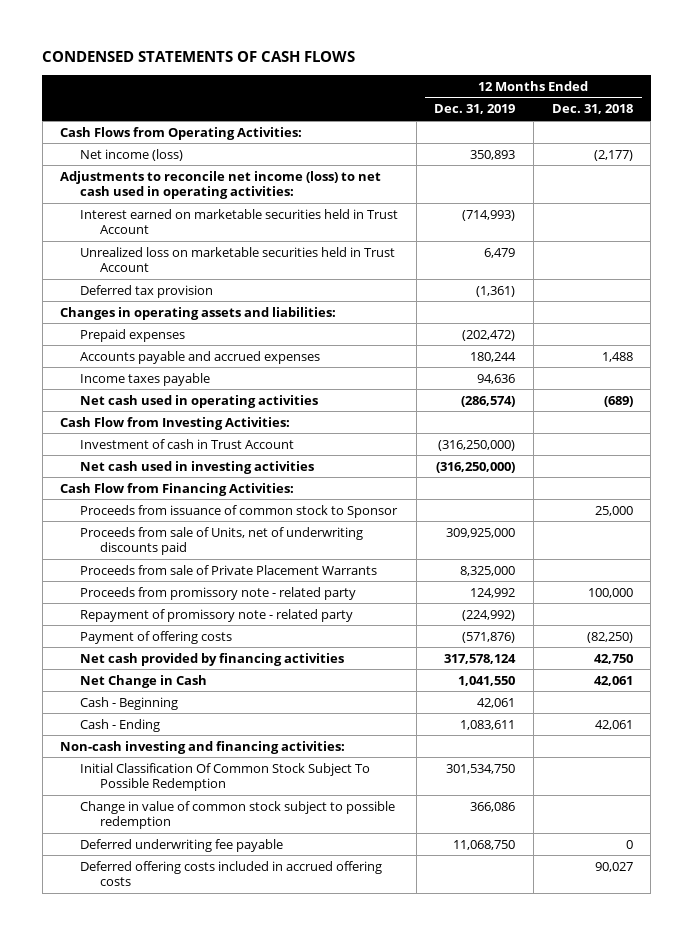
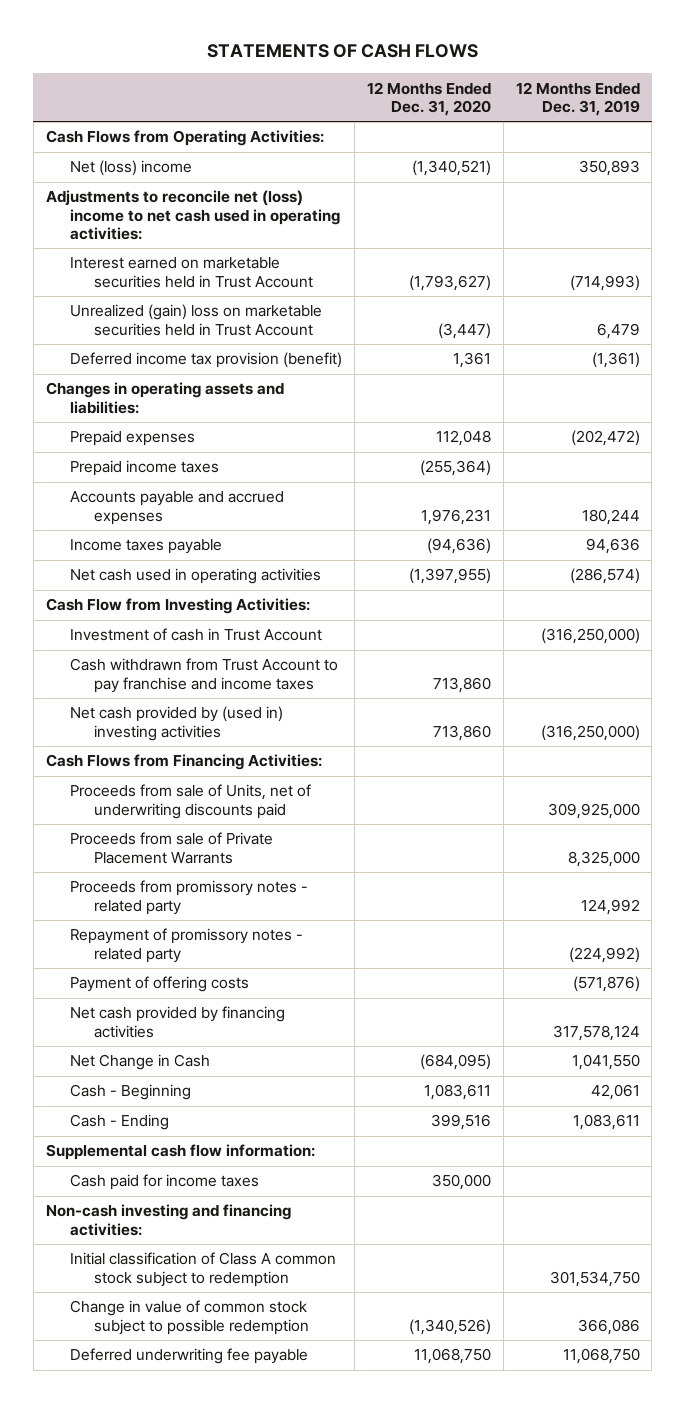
- CONDENSED STATEMENTS OF CASH FLOWS
+ STATEMENTS OF CASH FLOWS
- | 12 Months Ended Dec. 31, 2019 | 12 Months Ended Dec. 31, 2018
+ | 12 Months Ended Dec. 31, 2020 | 12 Months Ended Dec. 31, 2019
- Net income (loss) | 350,893 | (2,177)
- Adjustments to reconcile net income (loss) to net cash used in operating activities:
+ Net (loss) income | (1,340,521) | 350,893
+ Adjustments to reconcile net (loss) income to net cash used in operating activities:
- Unrealized loss on marketable securities held in Trust Account | 6,479 |
- Deferred tax provision | (1,361) |
+ Unrealized (gain) loss on marketable securities held in Trust Account | (3,447) | 6,479
+ Deferred income tax provision (benefit) | 1,361 | (1,361)
+ Prepaid income taxes | (255,364) |
- Net cash used in investing activities | (316,250,000) |
- Cash Flow from Financing Activities:
- Proceeds from issuance of common stock to Sponsor | | 25,000
+ Cash withdrawn from Trust Account to pay franchise and income taxes | 713,860 |
+ Net cash provided by (used in) investing activities | 713,860 | (316,250,000)
+ Cash Flows from Financing Activities:
- Proceeds from promissory note - related party | 124,992 | 100,000
- Repayment of promissory note - related party | (224,992) |
+ Proceeds from promissory notes - related party | | 124,992
+ Repayment of promissory notes - related party | | (224,992)
+ Supplemental cash flow information:
+ Cash paid for income taxes | 350,000 |
- Initial Classification Of Common Stock Subject To Possible Redemption | 301,534,750 |
+ Initial classification of Class A common stock subject to redemption | | 301,534,750
- Deferred offering costs included in accrued offering costs | | 90,027

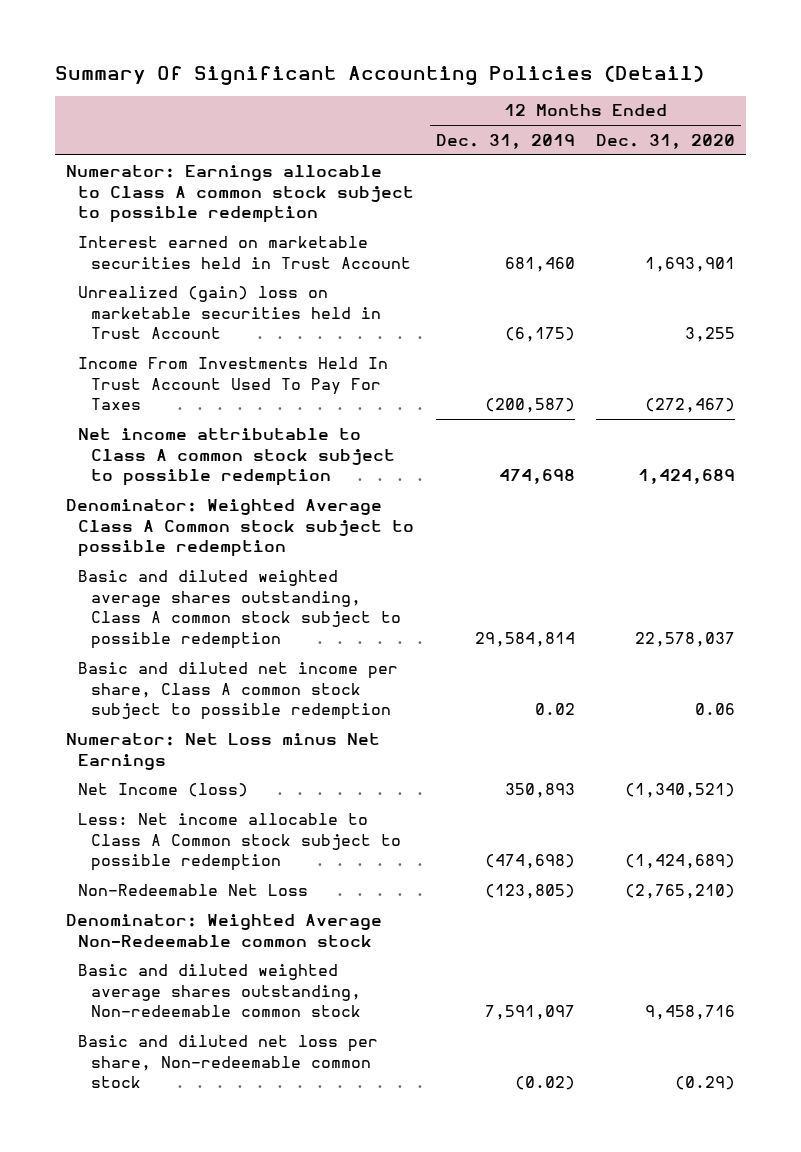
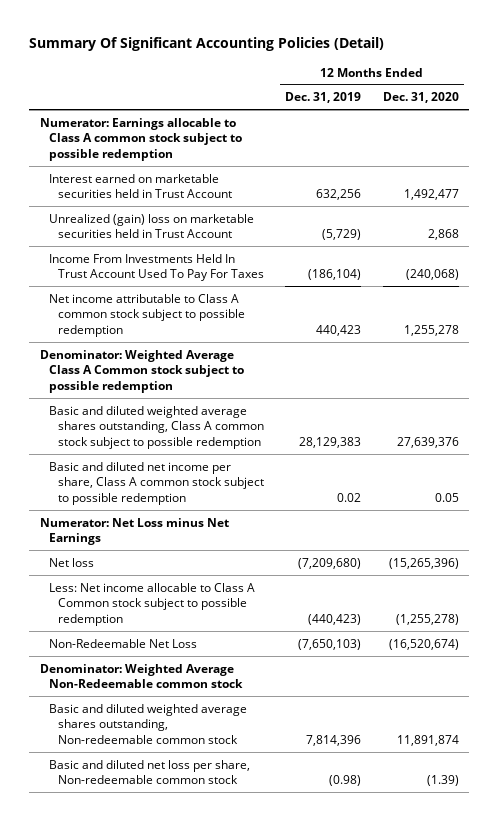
- Interest earned on marketable securities held in Trust Account | 681,460 | 1,693,901
- Unrealized (gain) loss on marketable securities held in Trust Account | (6,175) | 3,255
- Income From Investments Held In Trust Account Used To Pay For Taxes | (200,587) | (272,467)
- Net income attributable to Class A common stock subject to possible redemption | 474,698 | 1,424,689
+ Interest earned on marketable securities held in Trust Account | 632,256 | 1,492,477
+ Unrealized (gain) loss on marketable securities held in Trust Account | (5,729) | 2,868
+ Income From Investments Held In Trust Account Used To Pay For Taxes | (186,104) | (240,068)
+ Net income attributable to Class A common stock subject to possible redemption | 440,423 | 1,255,278
- Basic and diluted weighted average shares outstanding, Class A common stock subject to possible redemption | 29,584,814 | 22,578,037
- Basic and diluted net income per share, Class A common stock subject to possible redemption | 0.02 | 0.06
+ Basic and diluted weighted average shares outstanding, Class A common stock subject to possible redemption | 28,129,383 | 27,639,376
+ Basic and diluted net income per share, Class A common stock subject to possible redemption | 0.02 | 0.05
- Net Income (loss) | 350,893 | (1,340,521)
- Less: Net income allocable to Class A Common stock subject to possible redemption | (474,698) | (1,424,689)
- Non-Redeemable Net Loss | (123,805) | (2,765,210)
+ Net loss | (7,209,680) | (15,265,396)
+ Less: Net income allocable to Class A Common stock subject to possible redemption | (440,423) | (1,255,278)
+ Non-Redeemable Net Loss | (7,650,103) | (16,520,674)
- Basic and diluted weighted average shares outstanding, Non-redeemable common stock | 7,591,097 | 9,458,716
- Basic and diluted net loss per share, Non-redeemable common stock | (0.02) | (0.29)
+ Basic and diluted weighted average shares outstanding, Non-redeemable common stock | 7,814,396 | 11,891,874
+ Basic and diluted net loss per share, Non-redeemable common stock | (0.98) | (1.39)

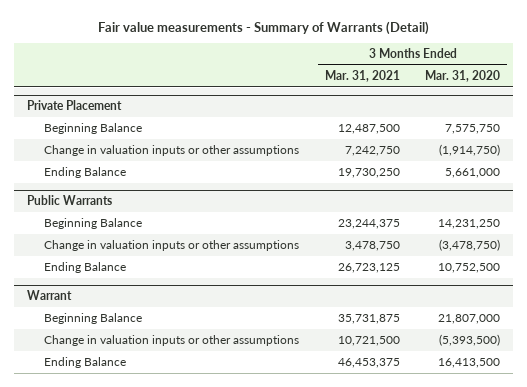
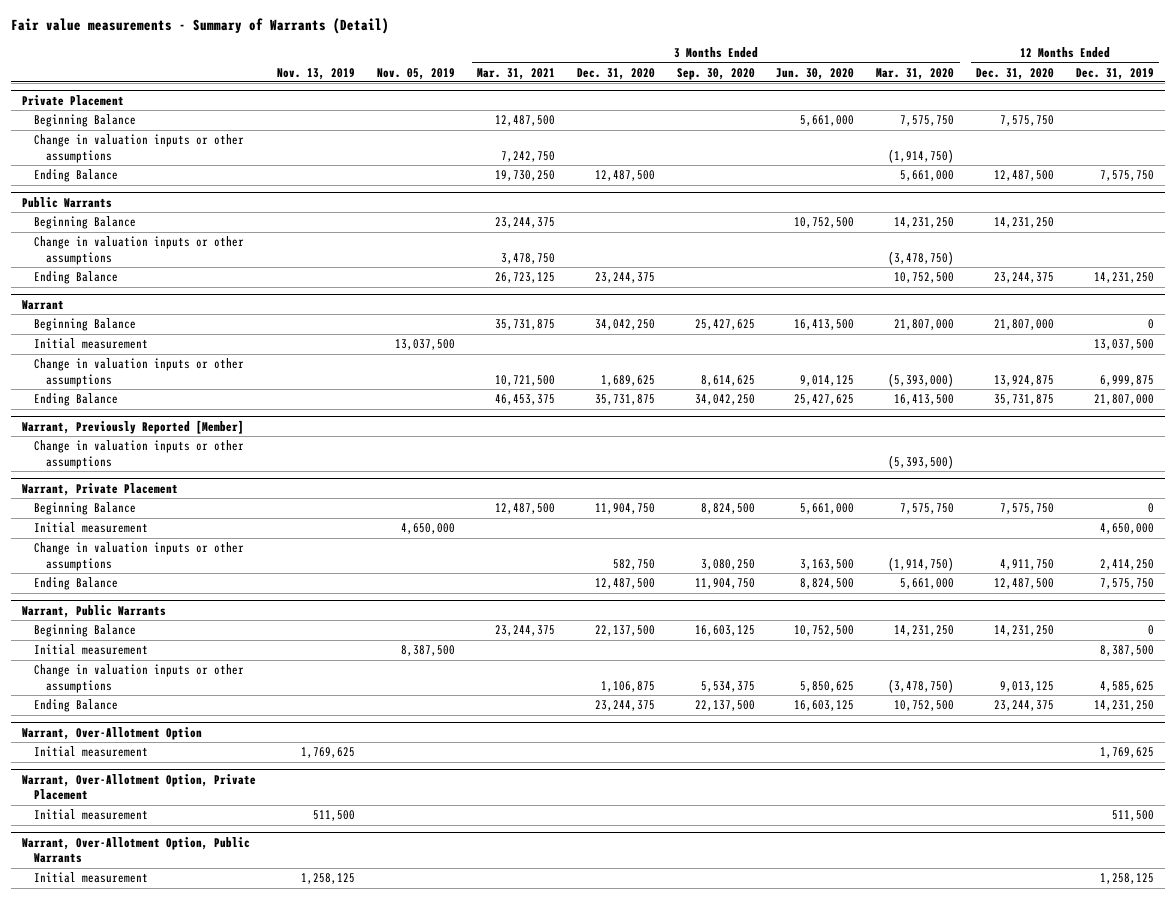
- | 3 Months Ended Mar. 31, 2021 | 3 Months Ended Mar. 31, 2020
+ | Nov. 13, 2019 | Nov. 05, 2019 | 3 Months Ended Mar. 31, 2021 | 3 Months Ended Dec. 31, 2020 | 3 Months Ended Sep. 30, 2020 | 3 Months Ended Jun. 30, 2020 | 3 Months Ended Mar. 31, 2020 | 12 Months Ended Dec. 31, 2020 | 12 Months Ended Dec. 31, 2019
@ Warrant
- Change in valuation inputs or other assumptions | 10,721,500 | (5,393,500)
+ Initial measurement | | 13,037,500 | | | | | | | 13,037,500
+ Change in valuation inputs or other assumptions | | | 10,721,500 | 1,689,625 | 8,614,625 | 9,014,125 | (5,393,000) | 13,924,875 | 6,999,875
+ Warrant, Previously Reported [Member]
+ Change in valuation inputs or other assumptions | | | | | | | (5,393,500) | |
+ Warrant, Private Placement
+ Beginning Balance | | | 12,487,500 | 11,904,750 | 8,824,500 | 5,661,000 | 7,575,750 | 7,575,750 | 0
+ Initial measurement | | 4,650,000 | | | | | | | 4,650,000
+ Change in valuation inputs or other assumptions | | | | 582,750 | 3,080,250 | 3,163,500 | (1,914,750) | 4,911,750 | 2,414,250
+ Ending Balance | | | | 12,487,500 | 11,904,750 | 8,824,500 | 5,661,000 | 12,487,500 | 7,575,750
+ Warrant, Public Warrants
+ Beginning Balance | | | 23,244,375 | 22,137,500 | 16,603,125 | 10,752,500 | 14,231,250 | 14,231,250 | 0
+ Initial measurement | | 8,387,500 | | | | | | | 8,387,500
+ Change in valuation inputs or other assumptions | | | | 1,106,875 | 5,534,375 | 5,850,625 | (3,478,750) | 9,013,125 | 4,585,625
+ Ending Balance | | | | 23,244,375 | 22,137,500 | 16,603,125 | 10,752,500 | 23,244,375 | 14,231,250
+ Warrant, Over-Allotment Option
+ Initial measurement | 1,769,625 | | | | | | | | 1,769,625
+ Warrant, Over-Allotment Option, Private Placement
+ Initial measurement | 511,500 | | | | | | | | 511,500
+ Warrant, Over-Allotment Option, Public Warrants
+ Initial measurement | 1,258,125 | | | | | | | | 1,258,125

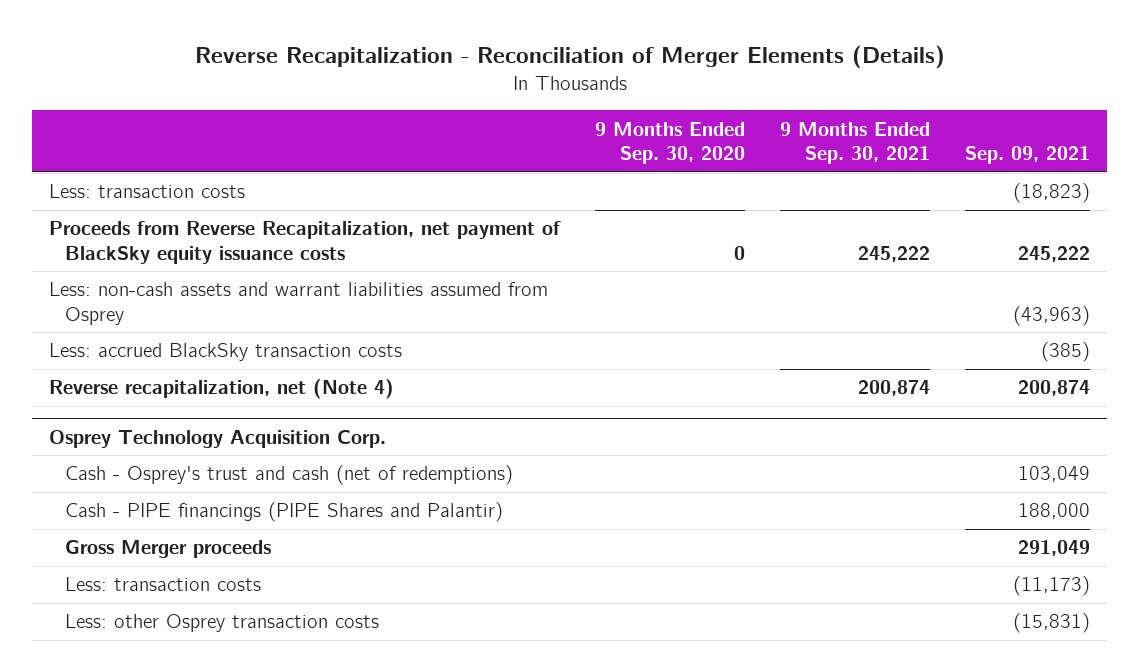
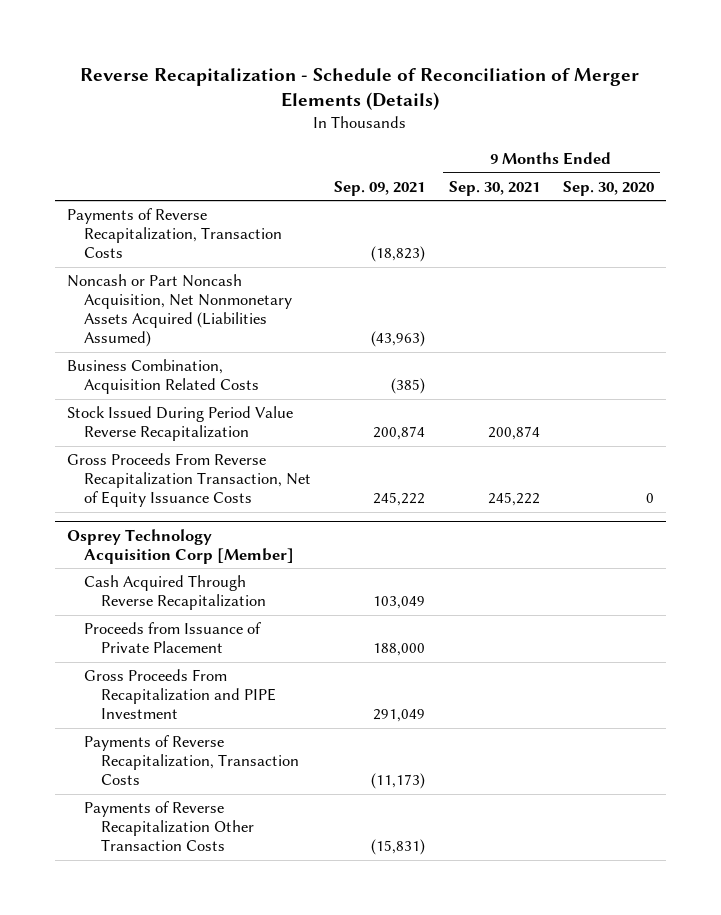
- Reverse Recapitalization - Reconciliation of Merger Elements (Details)
+ Reverse Recapitalization - Schedule of Reconciliation of Merger Elements (Details)
- | 9 Months Ended Sep. 30, 2020 | 9 Months Ended Sep. 30, 2021 | Sep. 09, 2021
+ | Sep. 09, 2021 | 9 Months Ended Sep. 30, 2021 | 9 Months Ended Sep. 30, 2020
- Less: transaction costs | | | (18,823)
- Proceeds from Reverse Recapitalization, net payment of BlackSky equity issuance costs | 0 | 245,222 | 245,222
- Less: non-cash assets and warrant liabilities assumed from Osprey | | | (43,963)
- Less: accrued BlackSky transaction costs | | | (385)
- Reverse recapitalization, net (Note 4) | | 200,874 | 200,874
- Osprey Technology Acquisition Corp.
- Cash - Osprey's trust and cash (net of redemptions) | | | 103,049
- Cash - PIPE financings (PIPE Shares and Palantir) | | | 188,000
- Gross Merger proceeds | | | 291,049
- Less: transaction costs | | | (11,173)
- Less: other Osprey transaction costs | | | (15,831)
+ Payments of Reverse Recapitalization, Transaction Costs | (18,823) | |
+ Noncash or Part Noncash Acquisition, Net Nonmonetary Assets Acquired (Liabilities Assumed) | (43,963) | |
+ Business Combination, Acquisition Related Costs | (385) | |
+ Stock Issued During Period Value Reverse Recapitalization | 200,874 | 200,874 |
+ Gross Proceeds From Reverse Recapitalization Transaction, Net of Equity Issuance Costs | 245,222 | 245,222 | 0
+ Osprey Technology Acquisition Corp [Member]
+ Cash Acquired Through Reverse Recapitalization | 103,049 | |
+ Proceeds from Issuance of Private Placement | 188,000 | |
+ Gross Proceeds From Recapitalization and PIPE Investment | 291,049 | |
+ Payments of Reverse Recapitalization, Transaction Costs | (11,173) | |
+ Payments of Reverse Recapitalization Other Transaction Costs | (15,831) | |

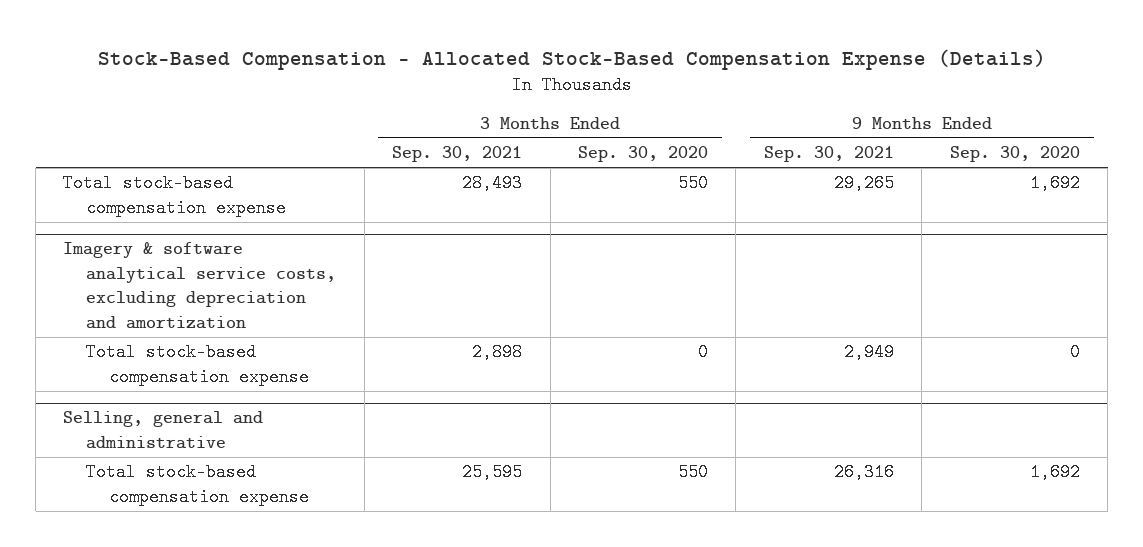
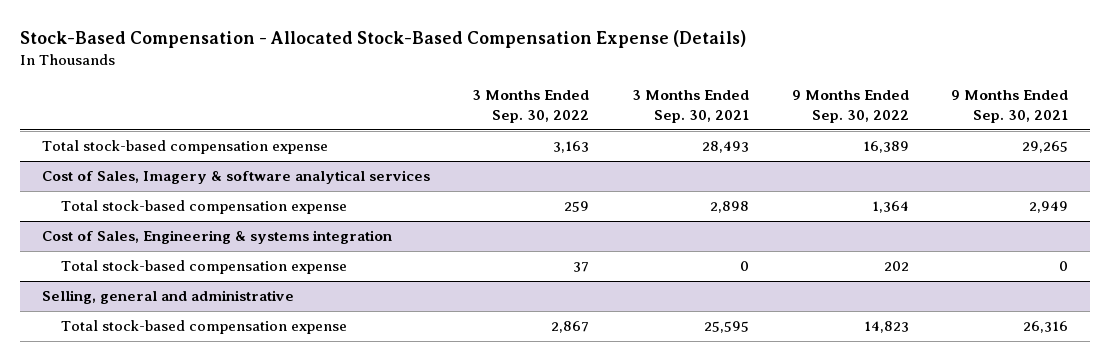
- | 3 Months Ended Sep. 30, 2021 | 3 Months Ended Sep. 30, 2020 | 9 Months Ended Sep. 30, 2021 | 9 Months Ended Sep. 30, 2020
+ | 3 Months Ended Sep. 30, 2022 | 3 Months Ended Sep. 30, 2021 | 9 Months Ended Sep. 30, 2022 | 9 Months Ended Sep. 30, 2021
- Imagery & software analytical service costs, excluding depreciation and amortization
+ Cost of Sales, Imagery & software analytical services
+ Cost of Sales, Engineering & systems integration
+ Total stock-based compensation expense | 37 | 0 | 202 | 0

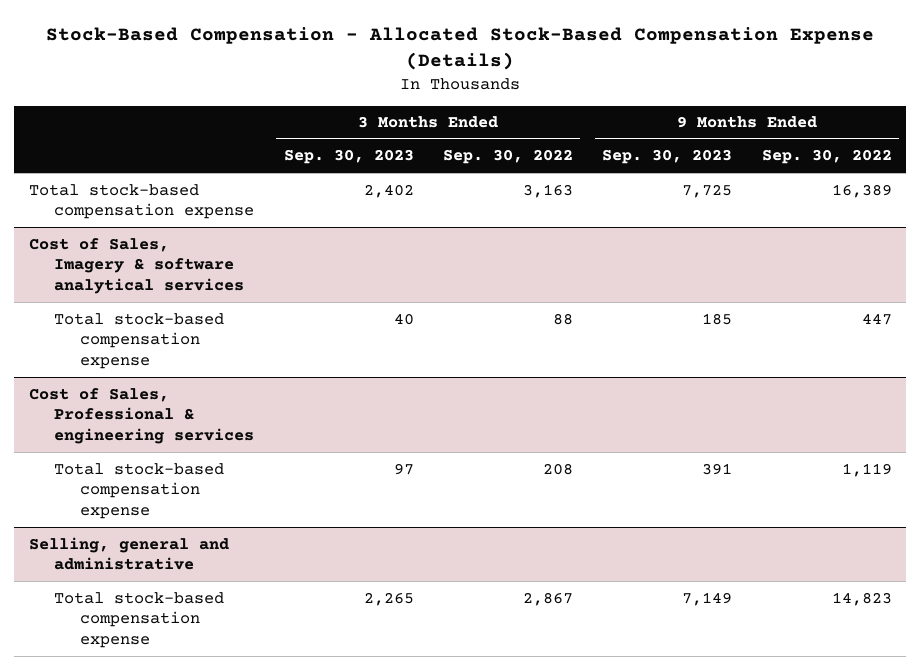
- | 3 Months Ended Sep. 30, 2022 | 3 Months Ended Sep. 30, 2021 | 9 Months Ended Sep. 30, 2022 | 9 Months Ended Sep. 30, 2021
+ | 3 Months Ended Sep. 30, 2023 | 3 Months Ended Sep. 30, 2022 | 9 Months Ended Sep. 30, 2023 | 9 Months Ended Sep. 30, 2022
@ Cost of Sales, Imagery & software analytical services
- Total stock-based compensation expense | 259 | 2,898 | 1,364 | 2,949
- Cost of Sales, Engineering & systems integration
- Total stock-based compensation expense | 37 | 0 | 202 | 0
@ Cost of Sales, Imagery & software analytical services
+ Total stock-based compensation expense | 40 | 88 | 185 | 447
+ Cost of Sales, Professional & engineering services
+ Total stock-based compensation expense | 97 | 208 | 391 | 1,119

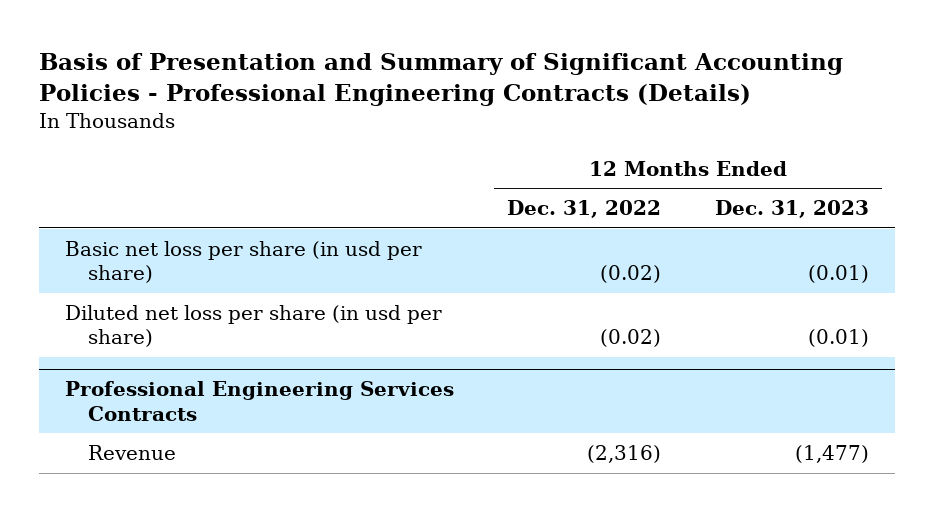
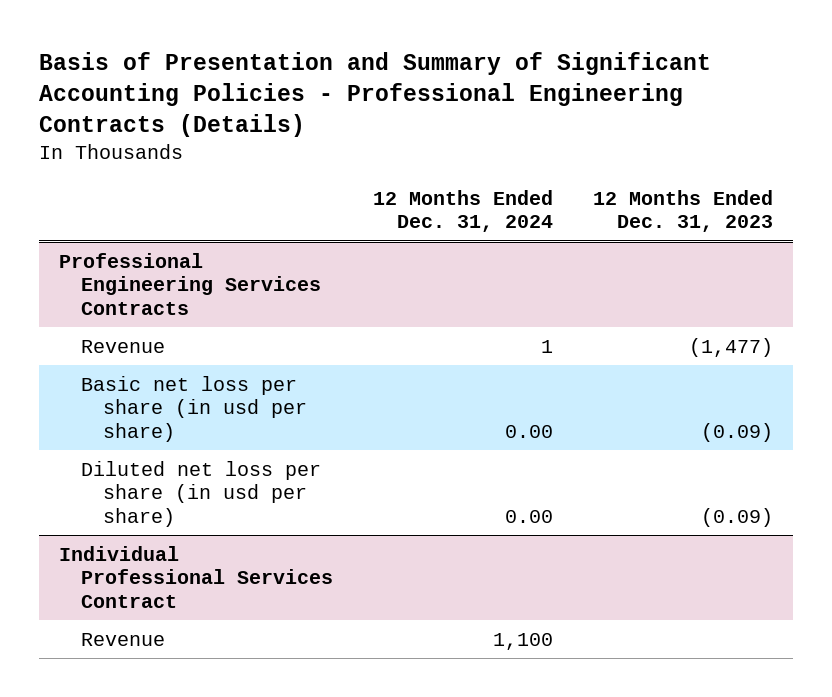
- | 12 Months Ended Dec. 31, 2022 | 12 Months Ended Dec. 31, 2023
+ | 12 Months Ended Dec. 31, 2024 | 12 Months Ended Dec. 31, 2023
- Basic net loss per share (in usd per share) | (0.02) | (0.01)
- Diluted net loss per share (in usd per share) | (0.02) | (0.01)
@ Professional Engineering Services Contracts
+ Basic net loss per share (in usd per share) | 0.00 | (0.09)
+ Diluted net loss per share (in usd per share) | 0.00 | (0.09)
+ Individual Professional Services Contract
+ Revenue | 1,100 |

